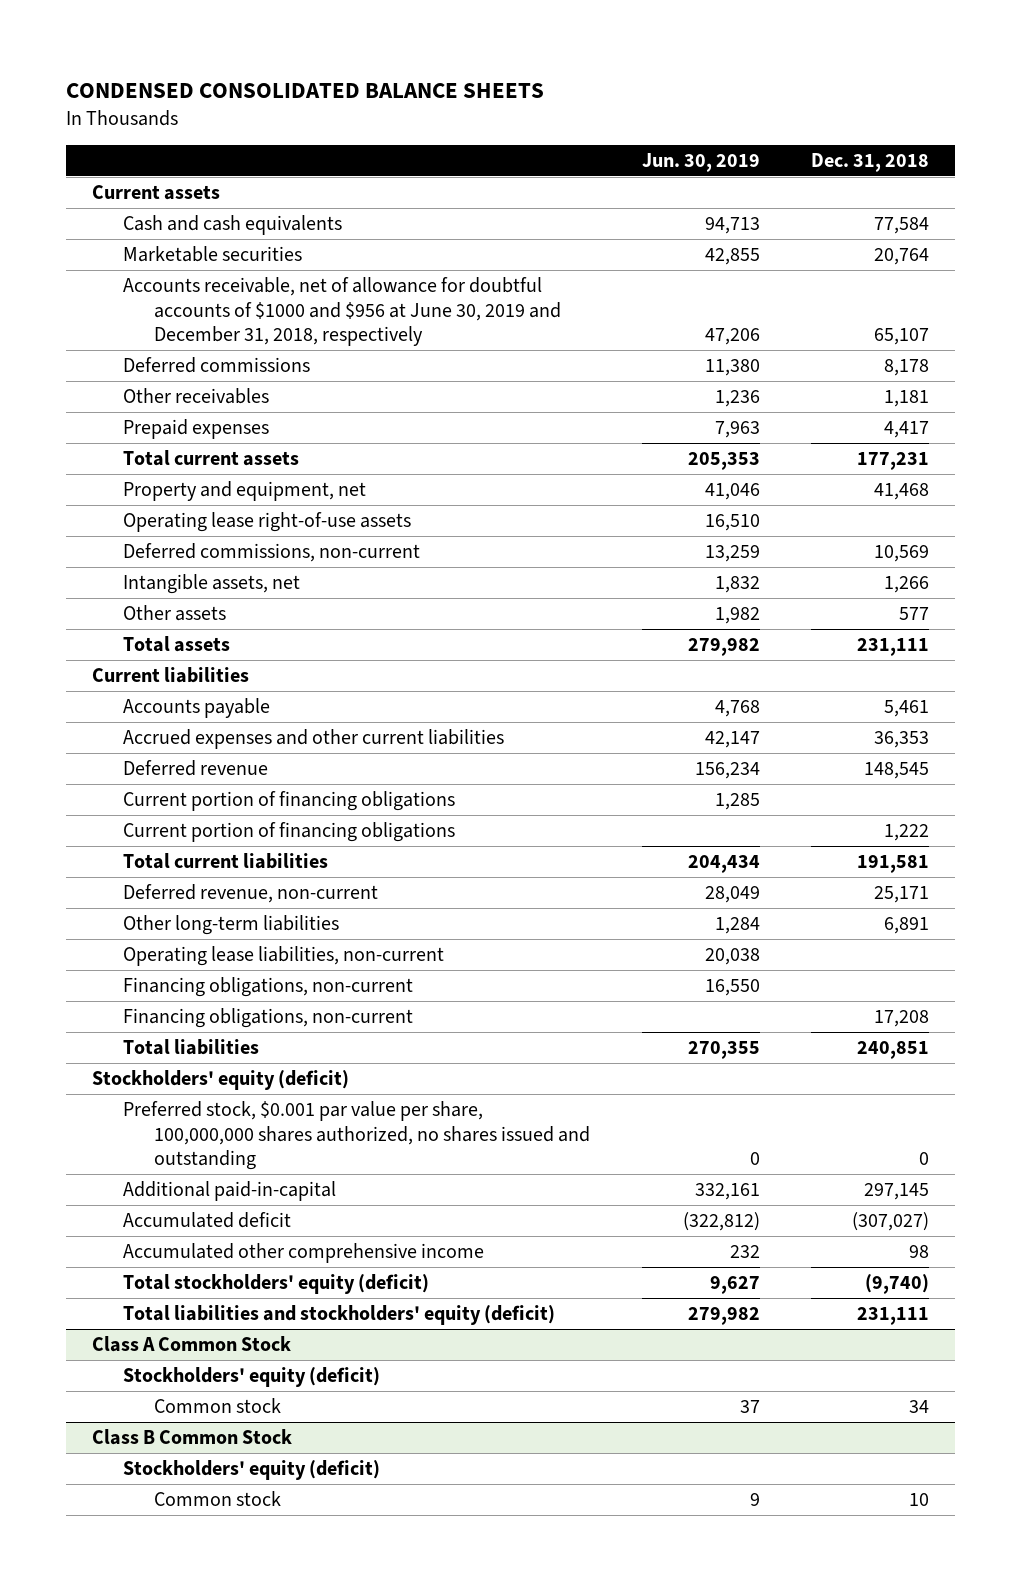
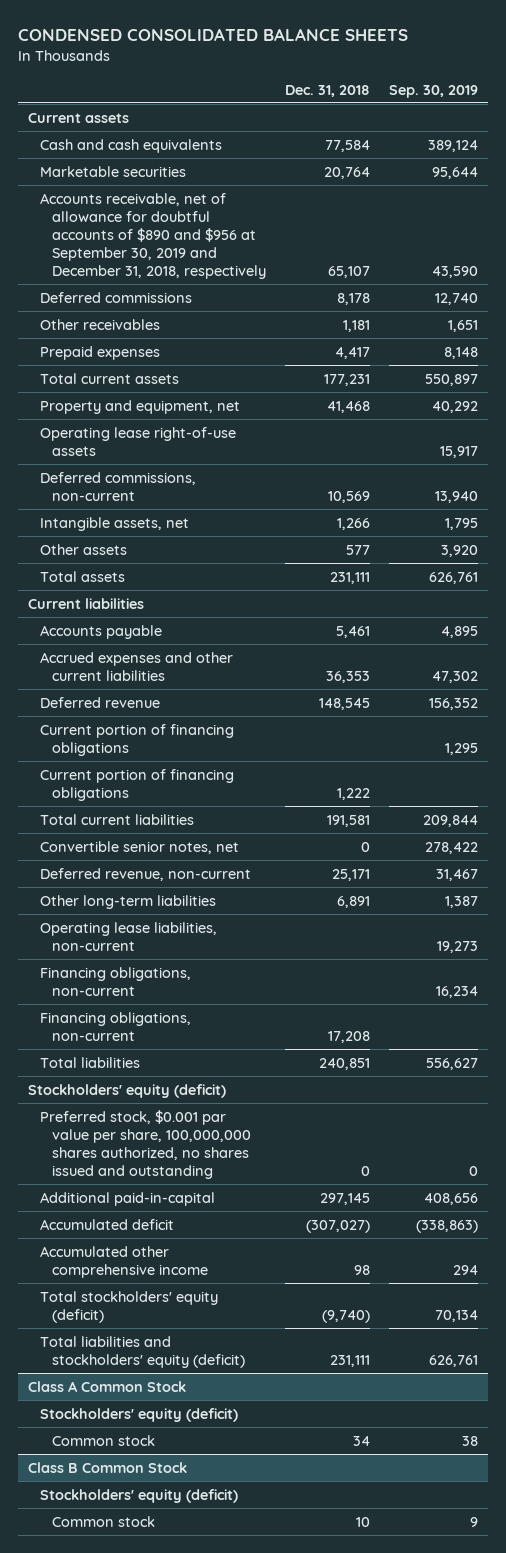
- | Jun. 30, 2019 | Dec. 31, 2018
+ | Dec. 31, 2018 | Sep. 30, 2019
- Accounts receivable, net of allowance for doubtful accounts of $1000 and $956 at June 30, 2019 and December 31, 2018, respectively | 47,206 | 65,107
+ Accounts receivable, net of allowance for doubtful accounts of $890 and $956 at September 30, 2019 and December 31, 2018, respectively | 65,107 | 43,590
+ Convertible senior notes, net | 0 | 278,422

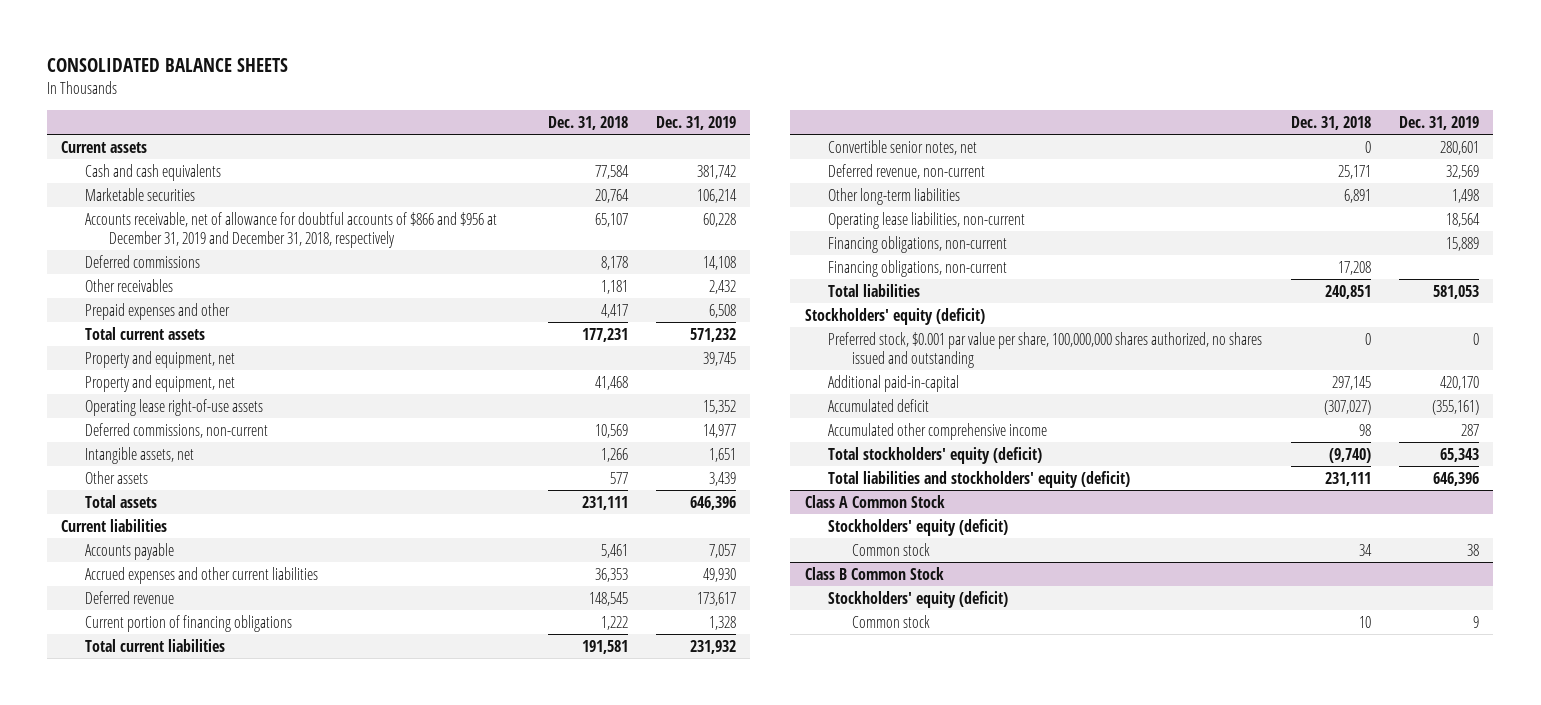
- CONDENSED CONSOLIDATED BALANCE SHEETS
+ CONSOLIDATED BALANCE SHEETS
- | Dec. 31, 2018 | Sep. 30, 2019
+ | Dec. 31, 2018 | Dec. 31, 2019
- Accounts receivable, net of allowance for doubtful accounts of $890 and $956 at September 30, 2019 and December 31, 2018, respectively | 65,107 | 43,590
+ Accounts receivable, net of allowance for doubtful accounts of $866 and $956 at December 31, 2019 and December 31, 2018, respectively | 65,107 | 60,228
- Prepaid expenses | 4,417 | 8,148
+ Prepaid expenses and other | 4,417 | 6,508
+ Property and equipment, net | | 39,745
- Current portion of financing obligations | | 1,295

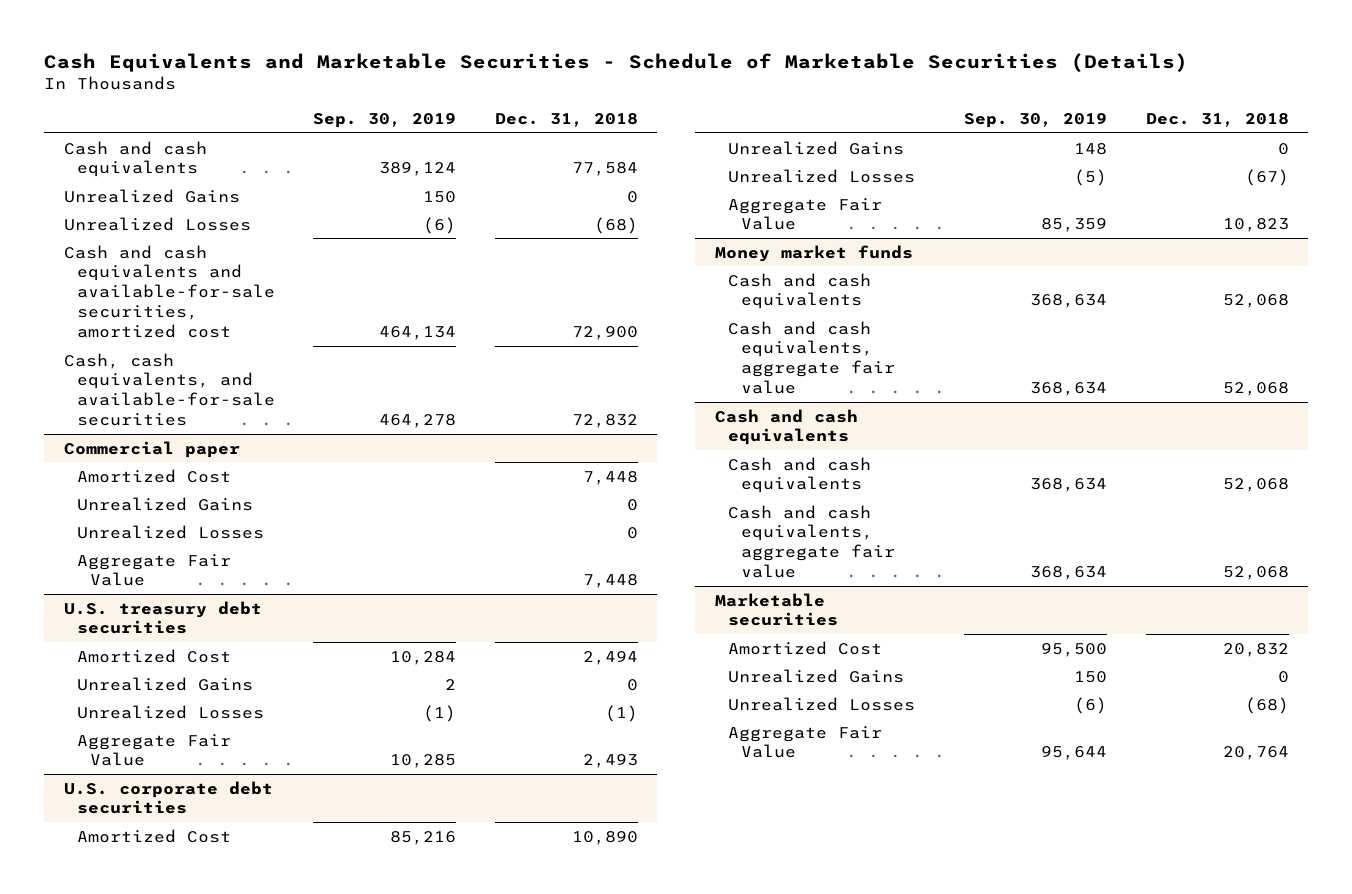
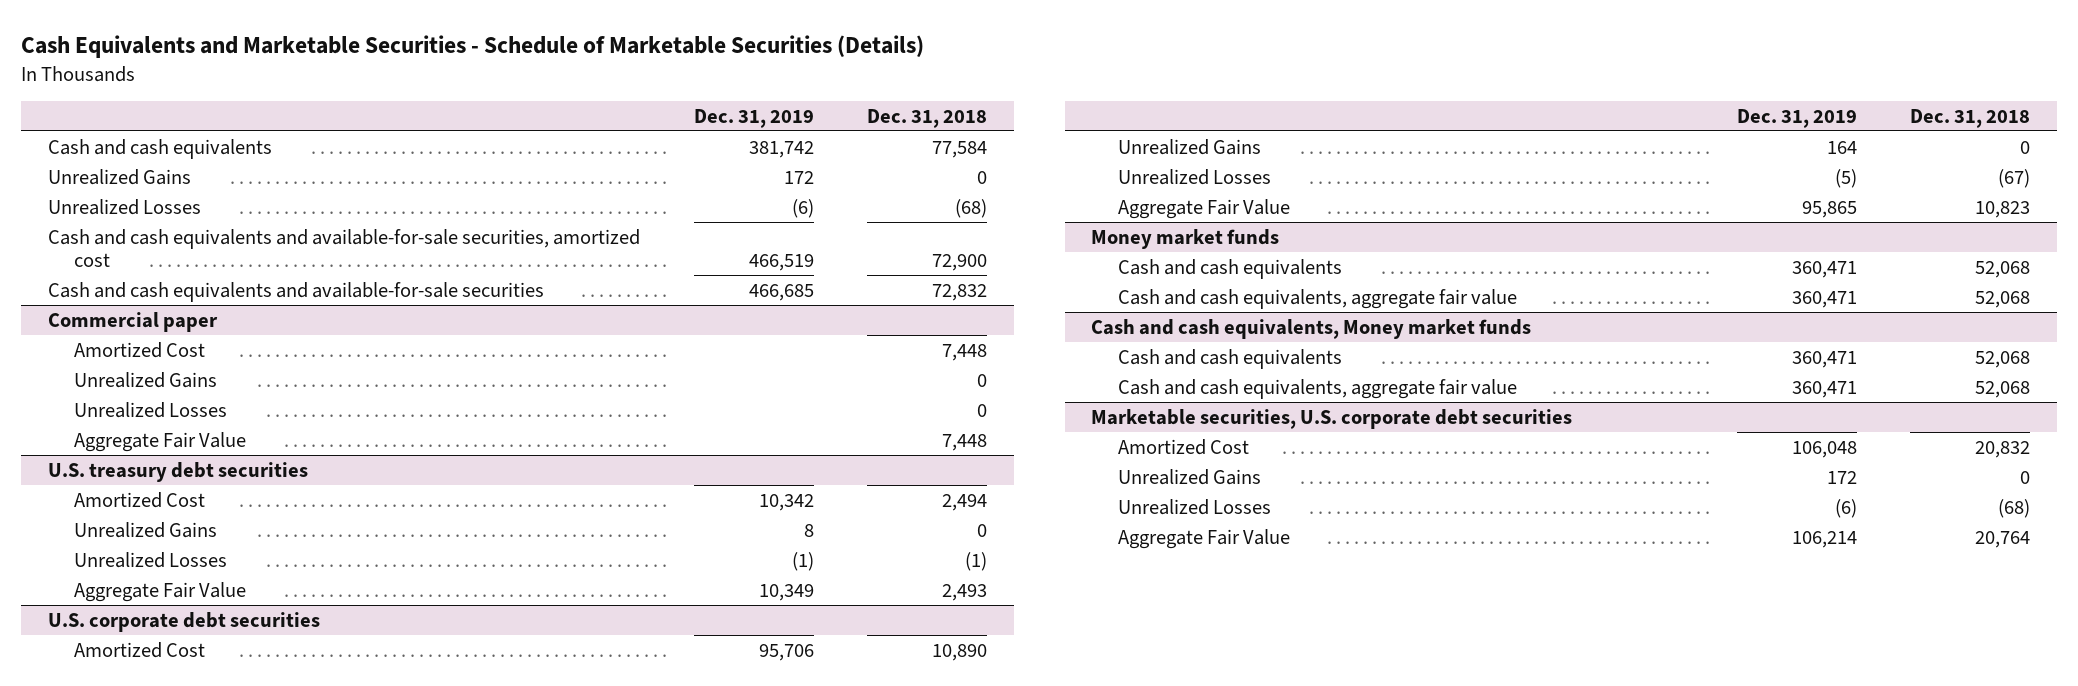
- | Sep. 30, 2019 | Dec. 31, 2018
+ | Dec. 31, 2019 | Dec. 31, 2018
- Cash, cash equivalents, and available-for-sale securities | 464,278 | 72,832
+ Cash and cash equivalents and available-for-sale securities | 466,685 | 72,832
- Cash and cash equivalents
+ Cash and cash equivalents, Money market funds
- Marketable securities
+ Marketable securities, U.S. corporate debt securities

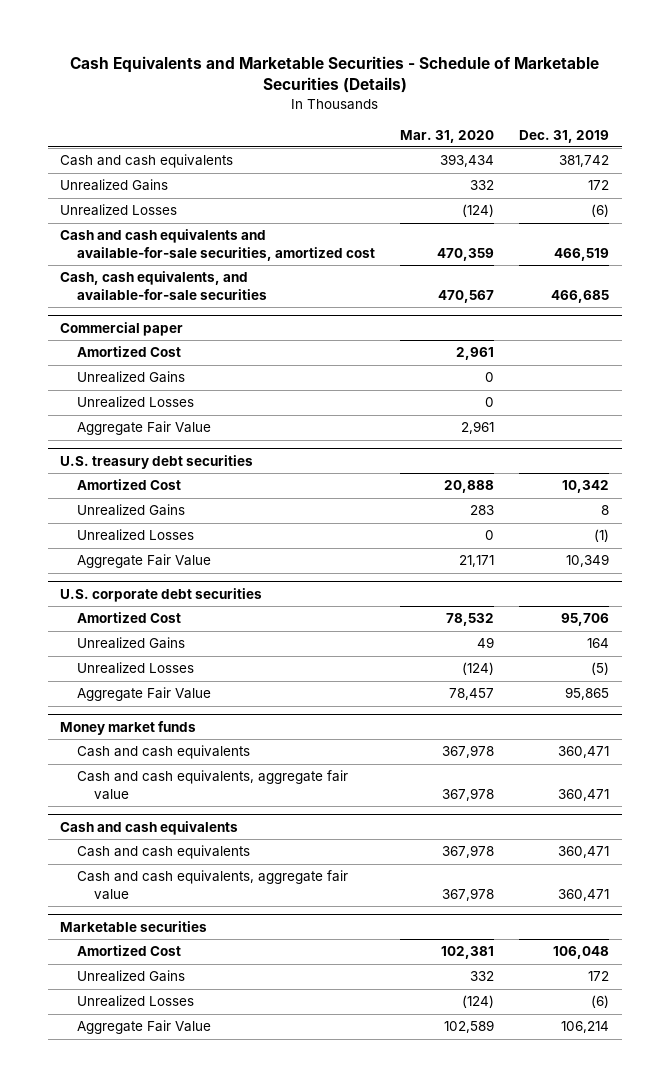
- | Dec. 31, 2019 | Dec. 31, 2018
+ | Mar. 31, 2020 | Dec. 31, 2019
- Cash and cash equivalents and available-for-sale securities | 466,685 | 72,832
+ Cash, cash equivalents, and available-for-sale securities | 470,567 | 466,685
- Cash and cash equivalents, Money market funds
+ Cash and cash equivalents
- Marketable securities, U.S. corporate debt securities
+ Marketable securities

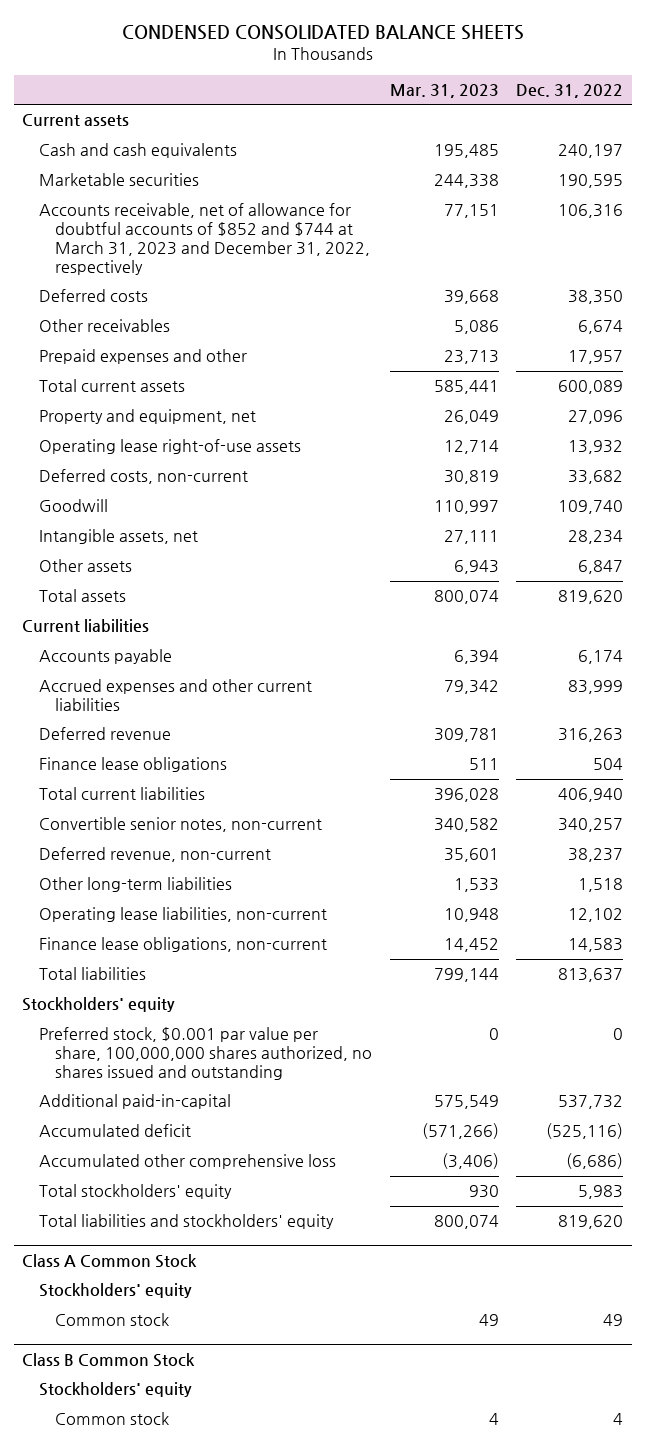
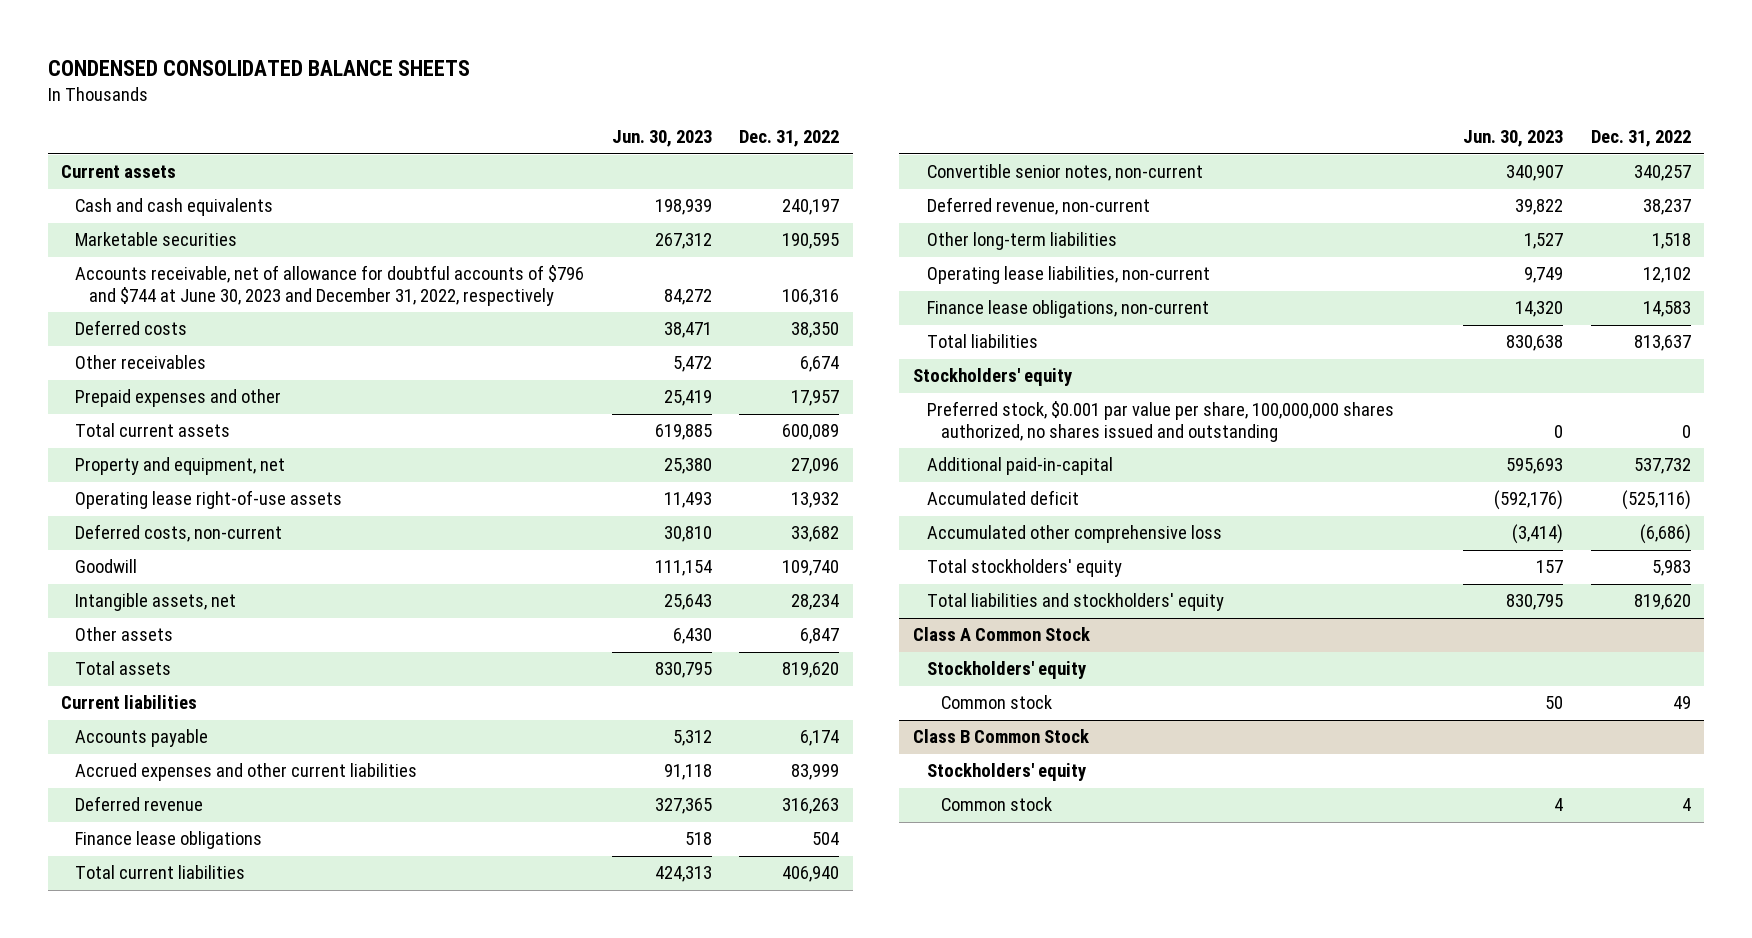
- | Mar. 31, 2023 | Dec. 31, 2022
+ | Jun. 30, 2023 | Dec. 31, 2022
- Accounts receivable, net of allowance for doubtful accounts of $852 and $744 at March 31, 2023 and December 31, 2022, respectively | 77,151 | 106,316
+ Accounts receivable, net of allowance for doubtful accounts of $796 and $744 at June 30, 2023 and December 31, 2022, respectively | 84,272 | 106,316

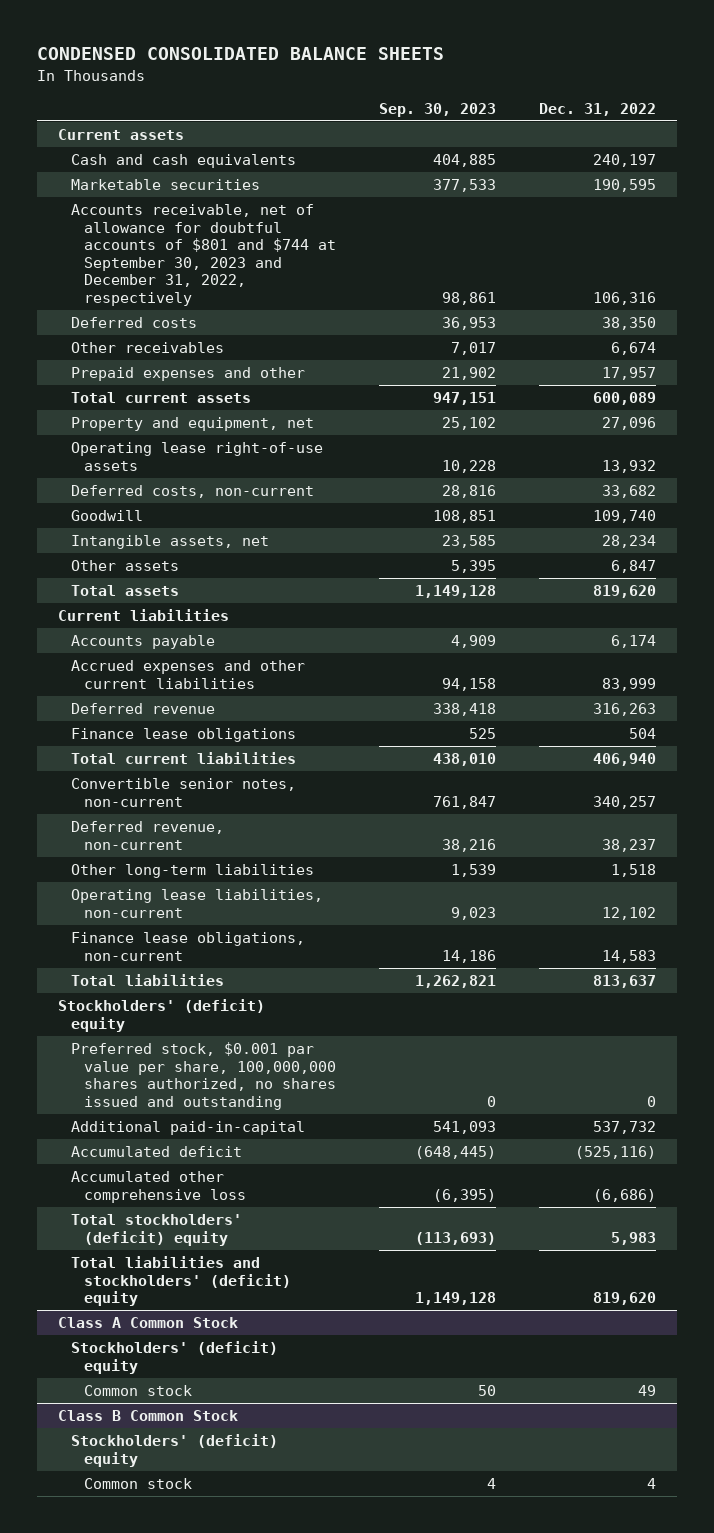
- | Jun. 30, 2023 | Dec. 31, 2022
+ | Sep. 30, 2023 | Dec. 31, 2022
- Accounts receivable, net of allowance for doubtful accounts of $796 and $744 at June 30, 2023 and December 31, 2022, respectively | 84,272 | 106,316
+ Accounts receivable, net of allowance for doubtful accounts of $801 and $744 at September 30, 2023 and December 31, 2022, respectively | 98,861 | 106,316
- Stockholders' equity
+ Stockholders' (deficit) equity
- Total stockholders' equity | 157 | 5,983
- Total liabilities and stockholders' equity | 830,795 | 819,620
+ Total stockholders' (deficit) equity | (113,693) | 5,983
+ Total liabilities and stockholders' (deficit) equity | 1,149,128 | 819,620
@ Class A Common Stock
- Stockholders' equity
+ Stockholders' (deficit) equity
@ Class B Common Stock
- Stockholders' equity
+ Stockholders' (deficit) equity

